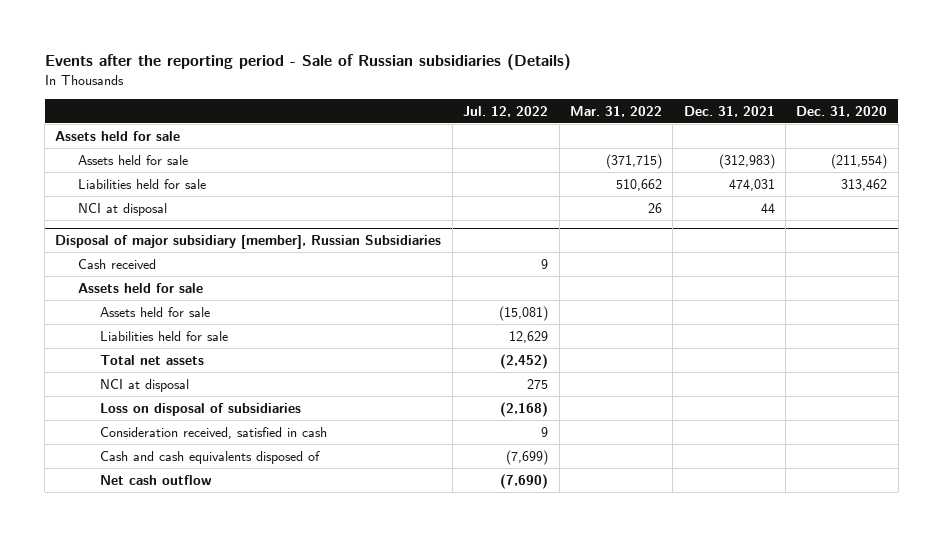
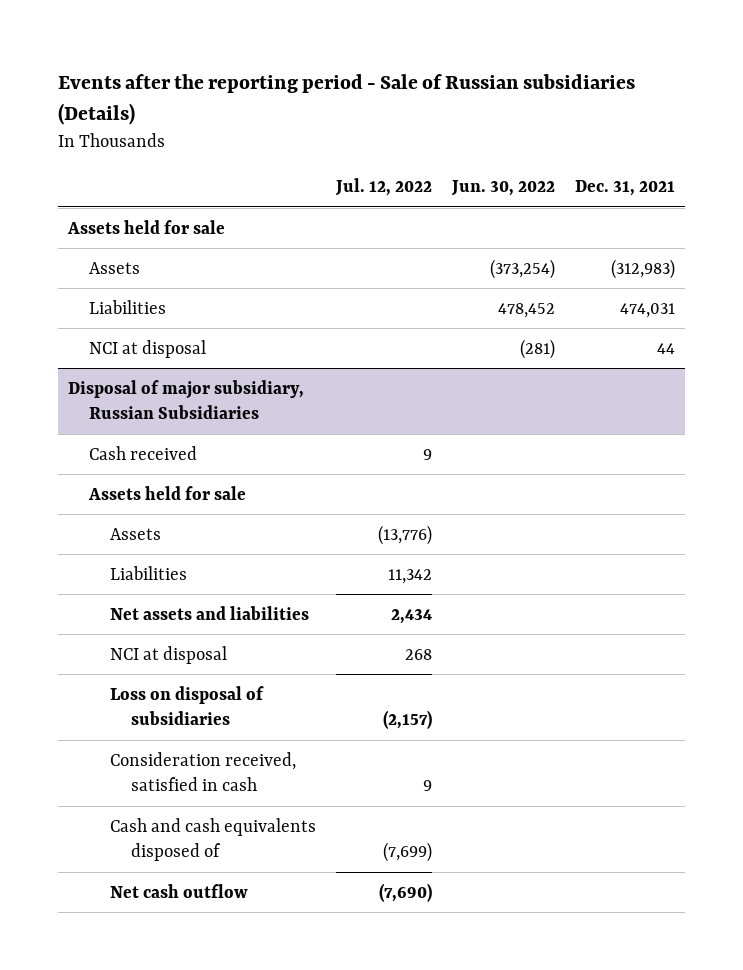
- | Jul. 12, 2022 | Mar. 31, 2022 | Dec. 31, 2021 | Dec. 31, 2020
+ | Jul. 12, 2022 | Jun. 30, 2022 | Dec. 31, 2021
- Assets held for sale | | (371,715) | (312,983) | (211,554)
- Liabilities held for sale | | 510,662 | 474,031 | 313,462
+ Assets | | (373,254) | (312,983)
+ Liabilities | | 478,452 | 474,031
- Disposal of major subsidiary [member], Russian Subsidiaries
+ Disposal of major subsidiary, Russian Subsidiaries
- Assets held for sale | (15,081) | | |
- Liabilities held for sale | 12,629 | | |
- Total net assets | (2,452) | | |
- NCI at disposal | 275 | | |
- Loss on disposal of subsidiaries | (2,168) | | |
+ Assets | (13,776) | |
+ Liabilities | 11,342 | |
+ Net assets and liabilities | 2,434 | |
+ NCI at disposal | 268 | |
+ Loss on disposal of subsidiaries | (2,157) | |

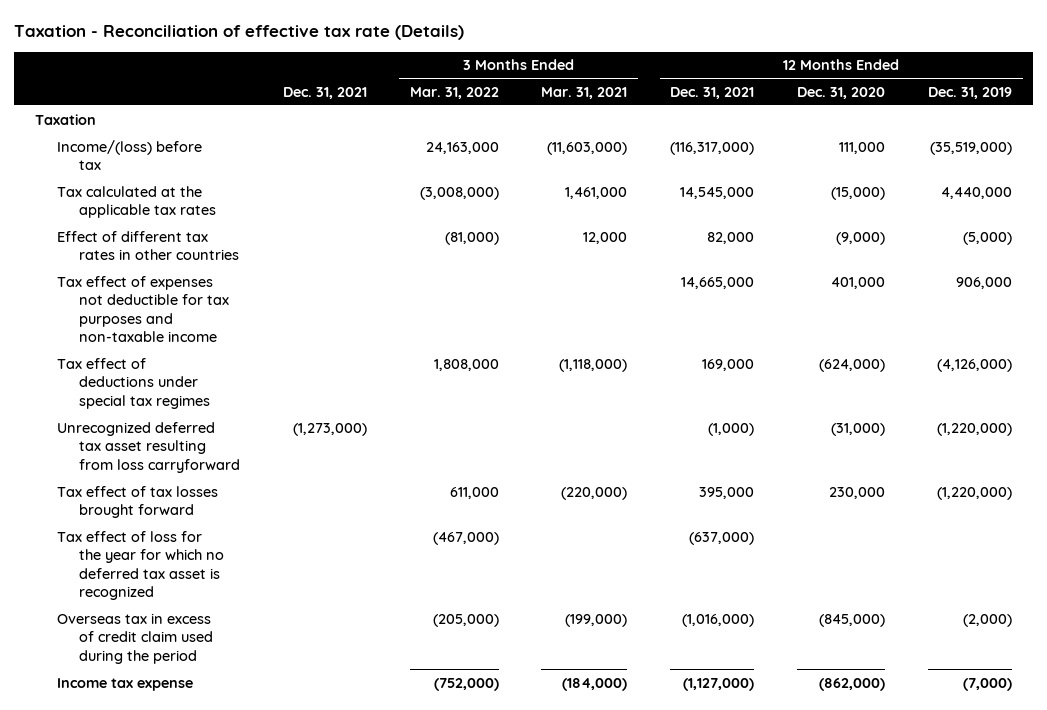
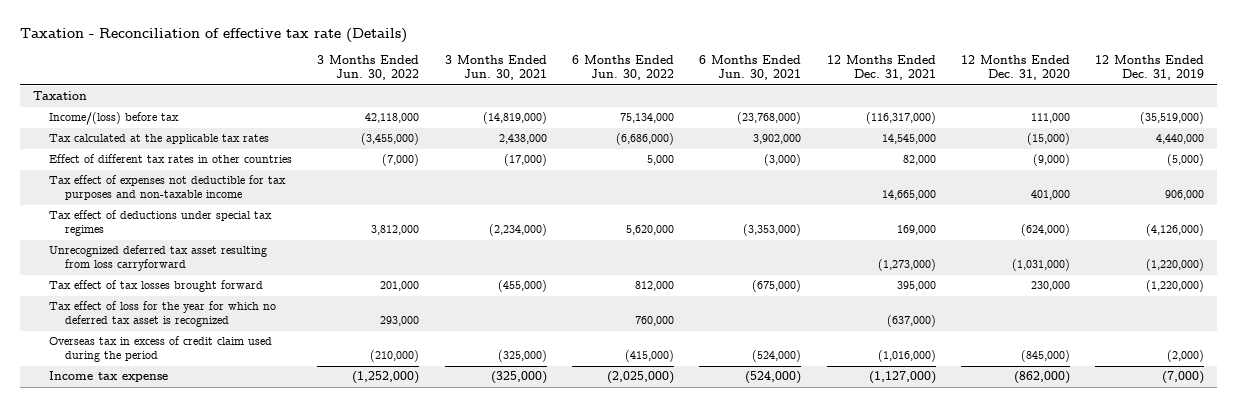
- | Dec. 31, 2021 | 3 Months Ended Mar. 31, 2022 | 3 Months Ended Mar. 31, 2021 | 12 Months Ended Dec. 31, 2021 | 12 Months Ended Dec. 31, 2020 | 12 Months Ended Dec. 31, 2019
+ | 3 Months Ended Jun. 30, 2022 | 3 Months Ended Jun. 30, 2021 | 6 Months Ended Jun. 30, 2022 | 6 Months Ended Jun. 30, 2021 | 12 Months Ended Dec. 31, 2021 | 12 Months Ended Dec. 31, 2020 | 12 Months Ended Dec. 31, 2019
- Unrecognized deferred tax asset resulting from loss carryforward | (1,273,000) | | | (1,000) | (31,000) | (1,220,000)
+ Unrecognized deferred tax asset resulting from loss carryforward | | | | | (1,273,000) | (1,031,000) | (1,220,000)

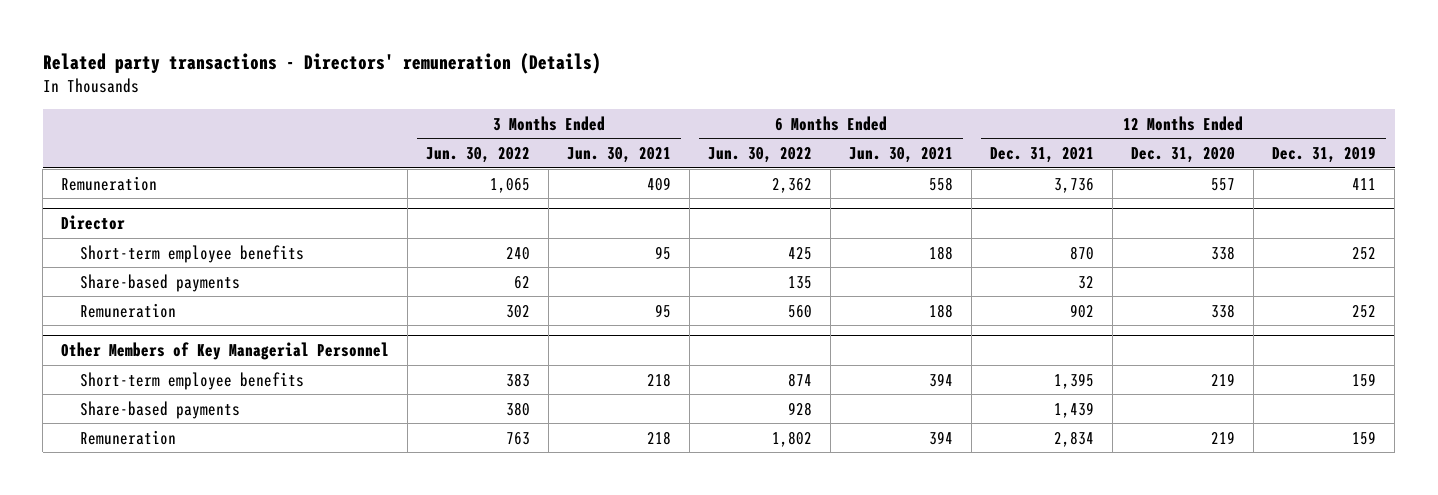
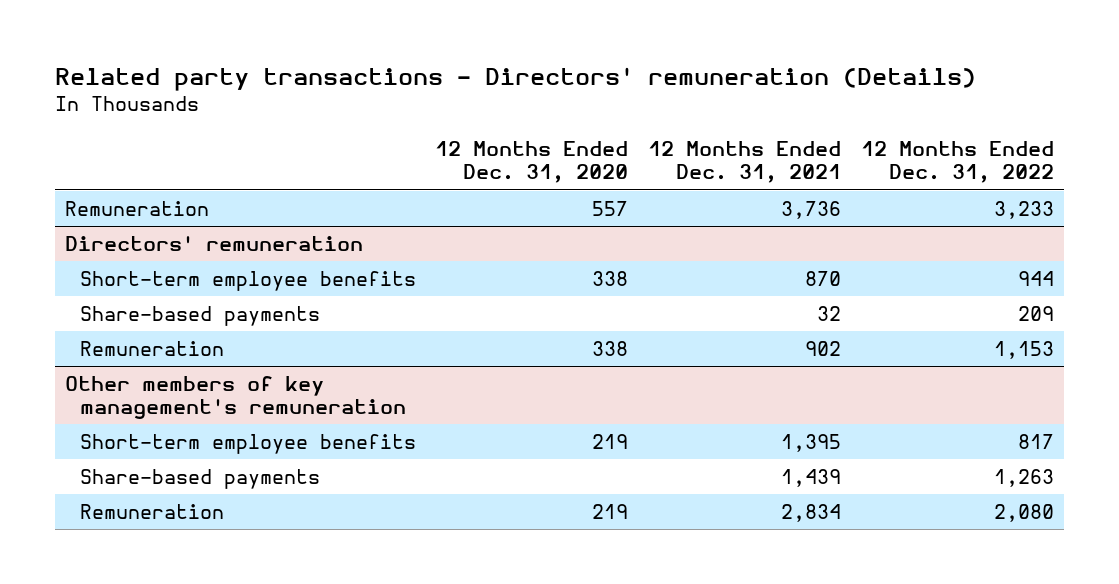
- | 3 Months Ended Jun. 30, 2022 | 3 Months Ended Jun. 30, 2021 | 6 Months Ended Jun. 30, 2022 | 6 Months Ended Jun. 30, 2021 | 12 Months Ended Dec. 31, 2021 | 12 Months Ended Dec. 31, 2020 | 12 Months Ended Dec. 31, 2019
+ | 12 Months Ended Dec. 31, 2020 | 12 Months Ended Dec. 31, 2021 | 12 Months Ended Dec. 31, 2022
- Director
+ Directors' remuneration
- Other Members of Key Managerial Personnel
+ Other members of key management's remuneration

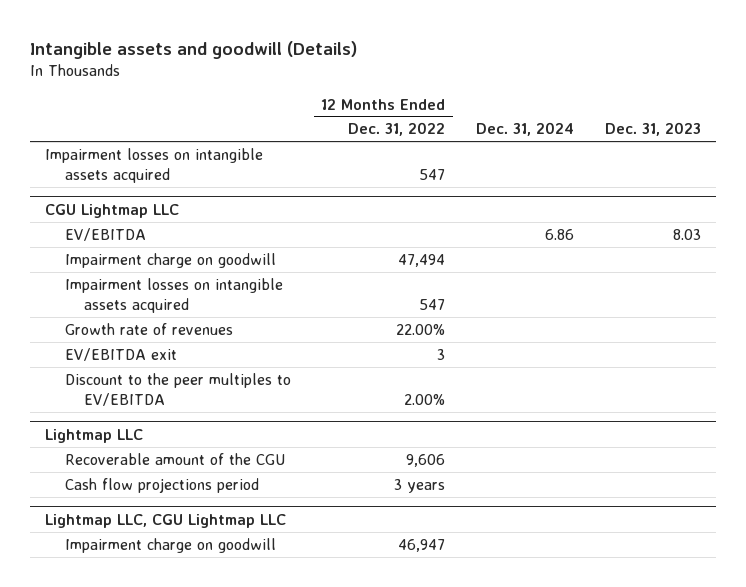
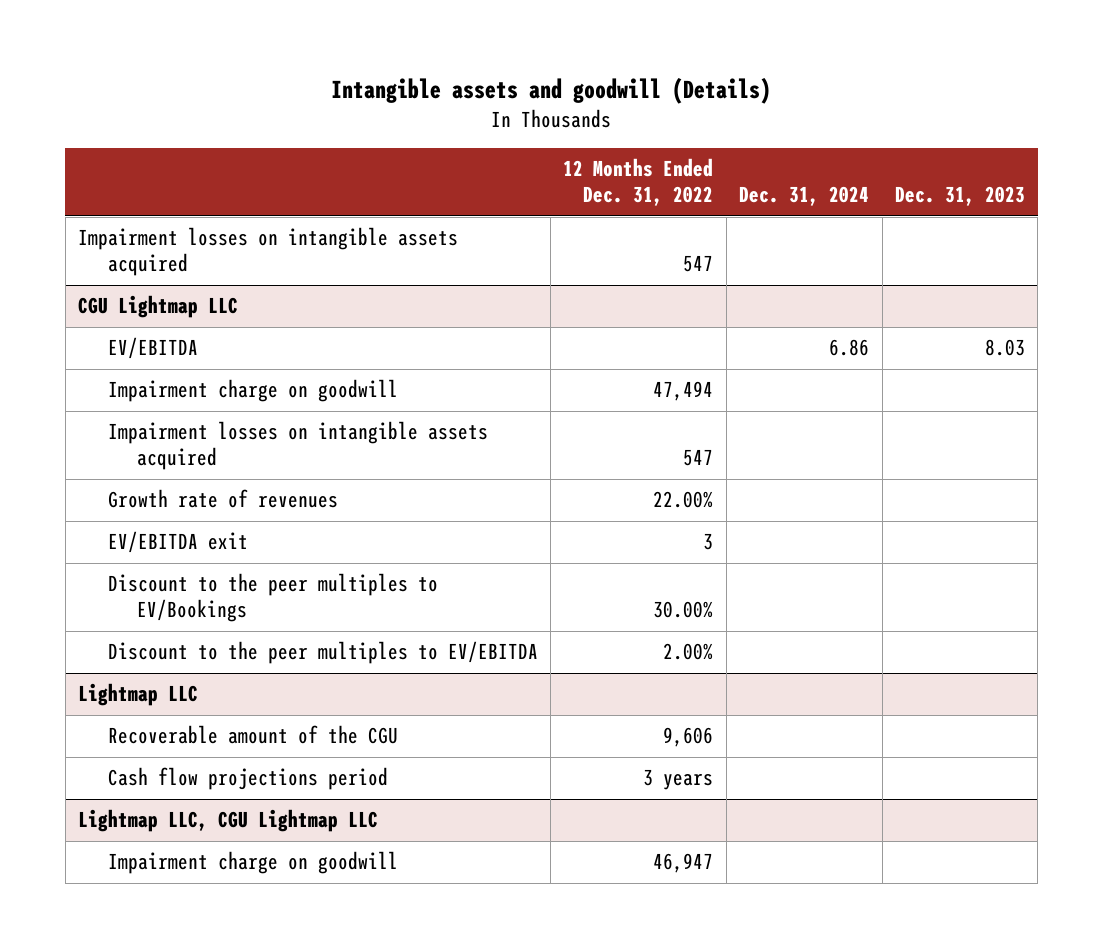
@ CGU Lightmap LLC
+ Discount to the peer multiples to EV/Bookings | 30.00% | |

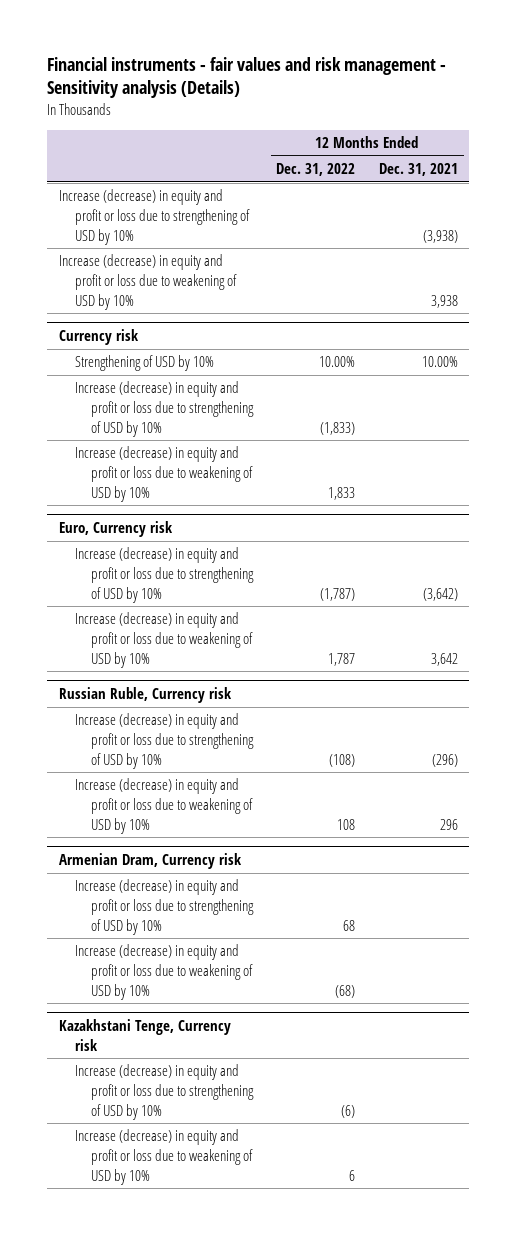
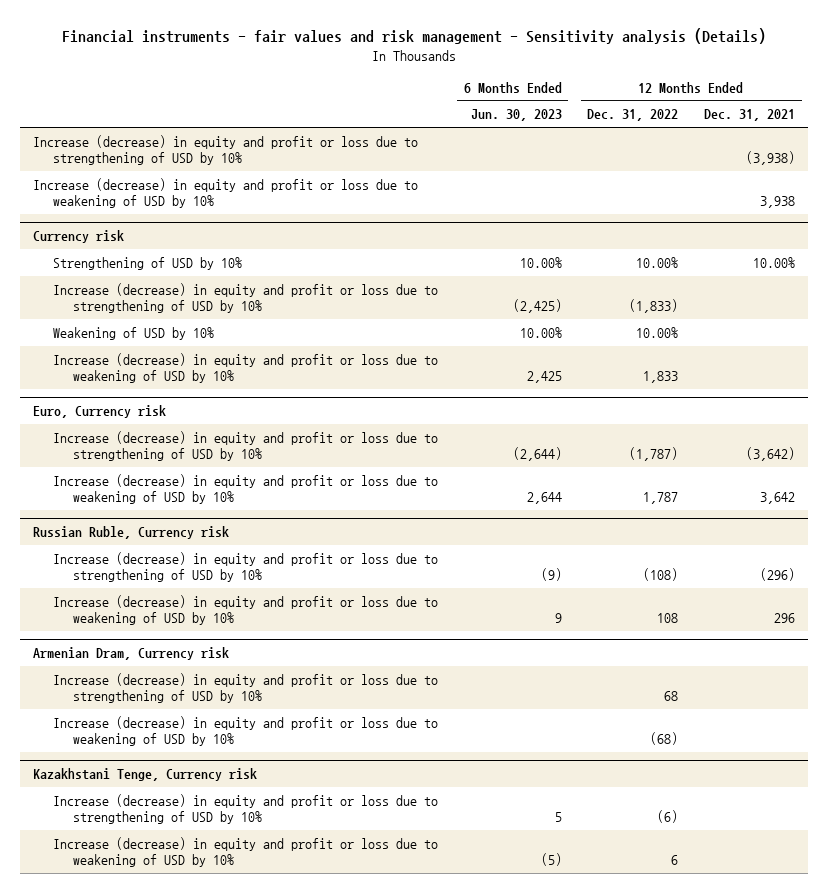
- | 12 Months Ended Dec. 31, 2022 | 12 Months Ended Dec. 31, 2021
+ | 6 Months Ended Jun. 30, 2023 | 12 Months Ended Dec. 31, 2022 | 12 Months Ended Dec. 31, 2021
@ Currency risk
+ Weakening of USD by 10% | 10.00% | 10.00% |

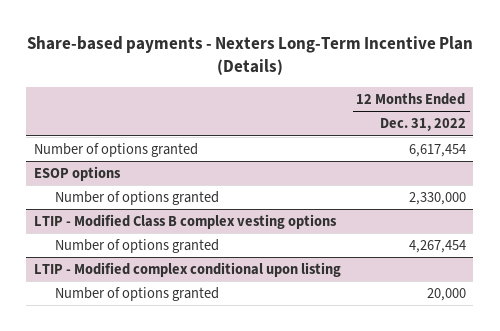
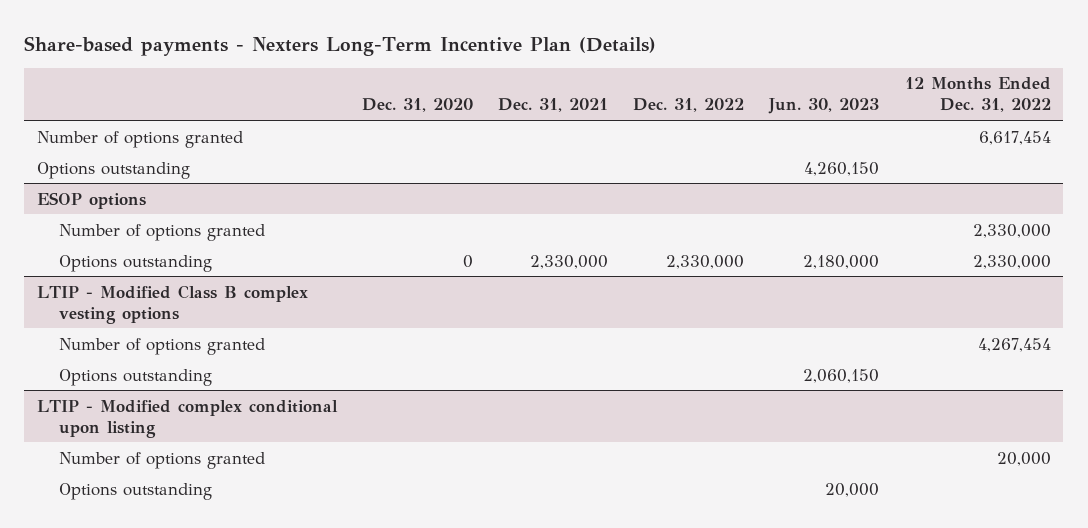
- | 12 Months Ended Dec. 31, 2022
+ | Dec. 31, 2020 | Dec. 31, 2021 | Dec. 31, 2022 | Jun. 30, 2023 | 12 Months Ended Dec. 31, 2022
+ Options outstanding | | | | 4,260,150 |
@ ESOP options
+ Options outstanding | 0 | 2,330,000 | 2,330,000 | 2,180,000 | 2,330,000
@ LTIP - Modified Class B complex vesting options
+ Options outstanding | | | | 2,060,150 |
@ LTIP - Modified complex conditional upon listing
+ Options outstanding | | | | 20,000 |

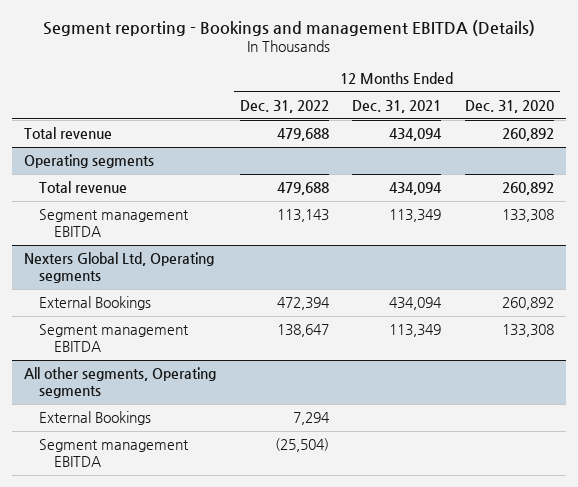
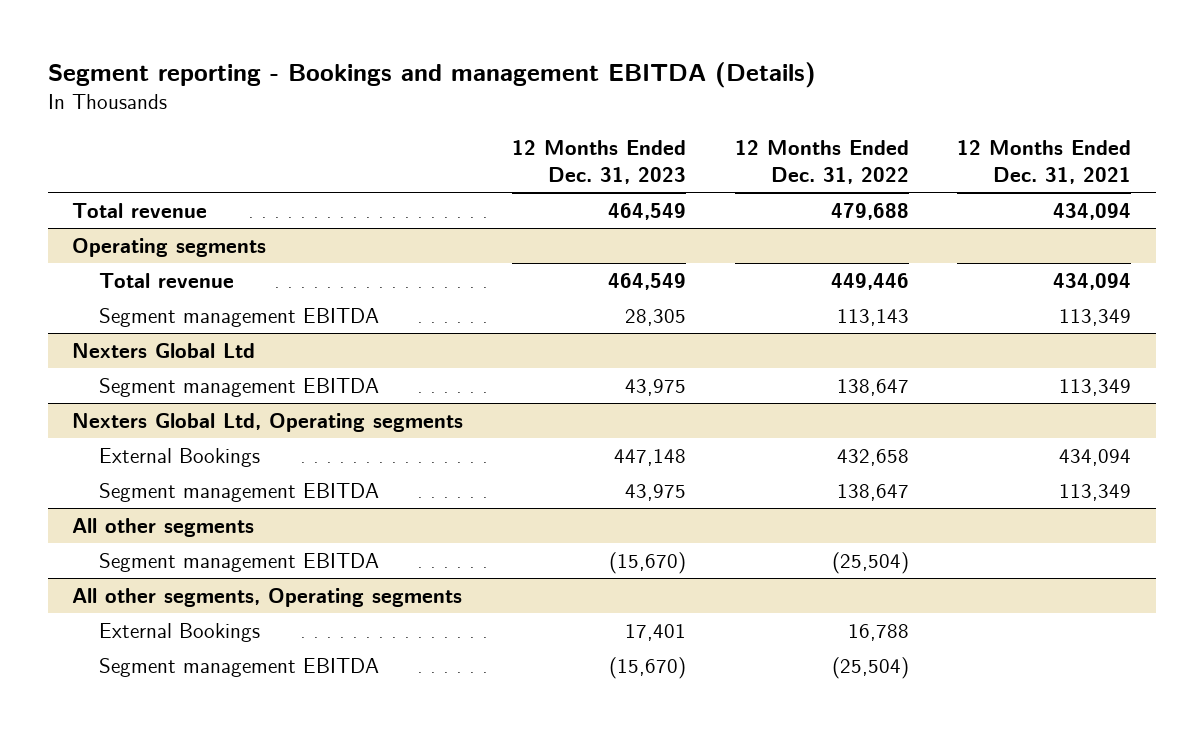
- | 12 Months Ended Dec. 31, 2022 | 12 Months Ended Dec. 31, 2021 | 12 Months Ended Dec. 31, 2020
+ | 12 Months Ended Dec. 31, 2023 | 12 Months Ended Dec. 31, 2022 | 12 Months Ended Dec. 31, 2021
@ Operating segments
- Total revenue | 479,688 | 434,094 | 260,892
+ Total revenue | 464,549 | 449,446 | 434,094
+ Nexters Global Ltd
+ Segment management EBITDA | 43,975 | 138,647 | 113,349
@ Nexters Global Ltd, Operating segments
- External Bookings | 472,394 | 434,094 | 260,892
+ External Bookings | 447,148 | 432,658 | 434,094
+ All other segments
+ Segment management EBITDA | (15,670) | (25,504) |
@ All other segments, Operating segments
- External Bookings | 7,294 | |
+ External Bookings | 17,401 | 16,788 |

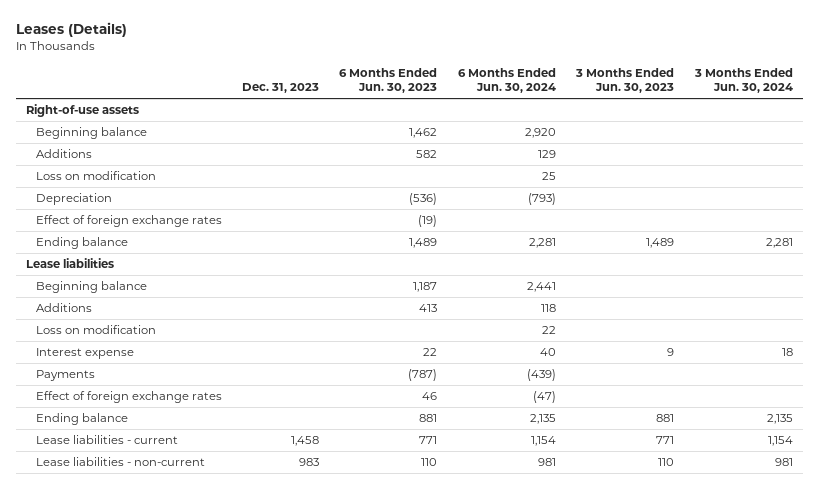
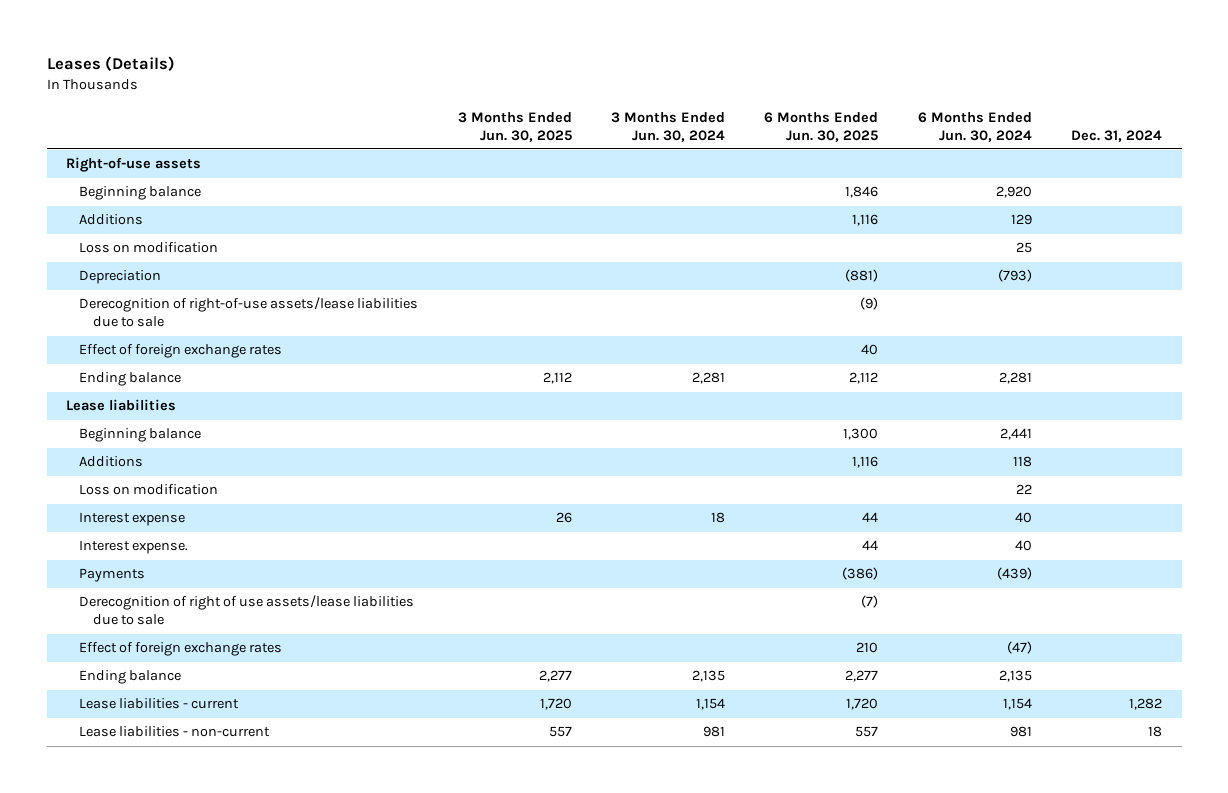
- | Dec. 31, 2023 | 6 Months Ended Jun. 30, 2023 | 6 Months Ended Jun. 30, 2024 | 3 Months Ended Jun. 30, 2023 | 3 Months Ended Jun. 30, 2024
+ | 3 Months Ended Jun. 30, 2025 | 3 Months Ended Jun. 30, 2024 | 6 Months Ended Jun. 30, 2025 | 6 Months Ended Jun. 30, 2024 | Dec. 31, 2024
+ Derecognition of right-of-use assets/lease liabilities due to sale | | | (9) | |
+ Interest expense. | | | 44 | 40 |
+ Derecognition of right of use assets/lease liabilities due to sale | | | (7) | |

